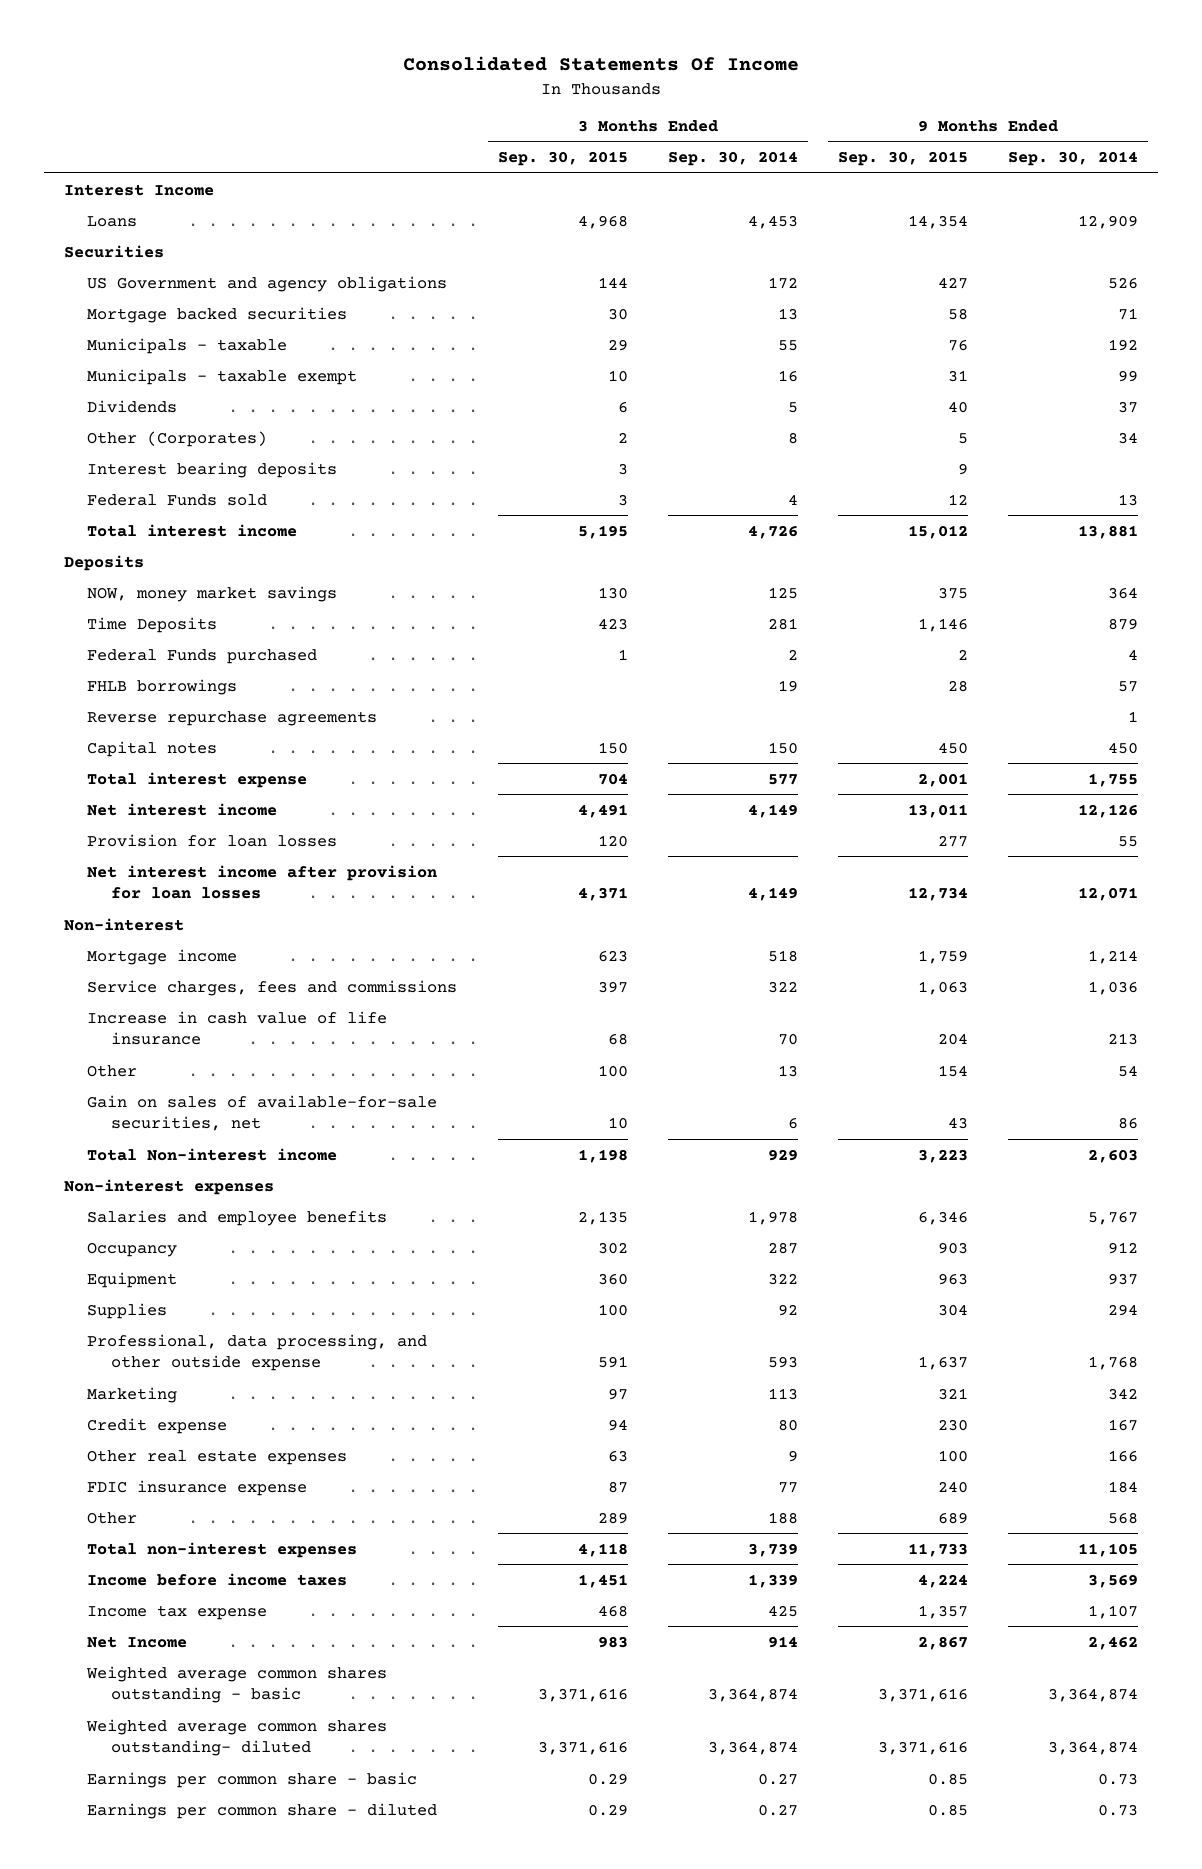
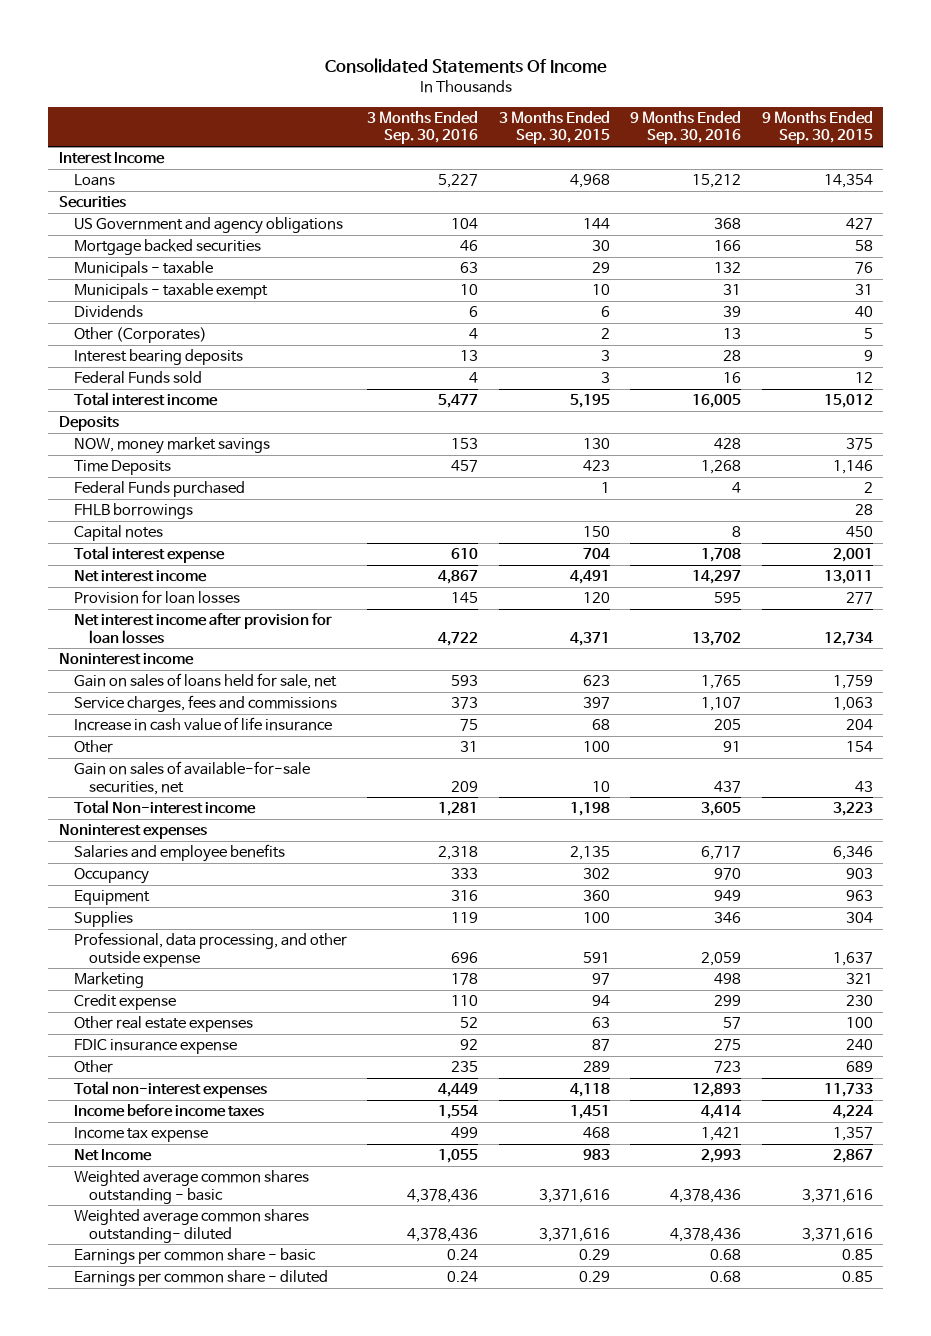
- | 3 Months Ended Sep. 30, 2015 | 3 Months Ended Sep. 30, 2014 | 9 Months Ended Sep. 30, 2015 | 9 Months Ended Sep. 30, 2014
+ | 3 Months Ended Sep. 30, 2016 | 3 Months Ended Sep. 30, 2015 | 9 Months Ended Sep. 30, 2016 | 9 Months Ended Sep. 30, 2015
- Reverse repurchase agreements | | | | 1
- Non-interest
- Mortgage income | 623 | 518 | 1,759 | 1,214
+ Noninterest income
+ Gain on sales of loans held for sale, net | 593 | 623 | 1,765 | 1,759
- Non-interest expenses
+ Noninterest expenses

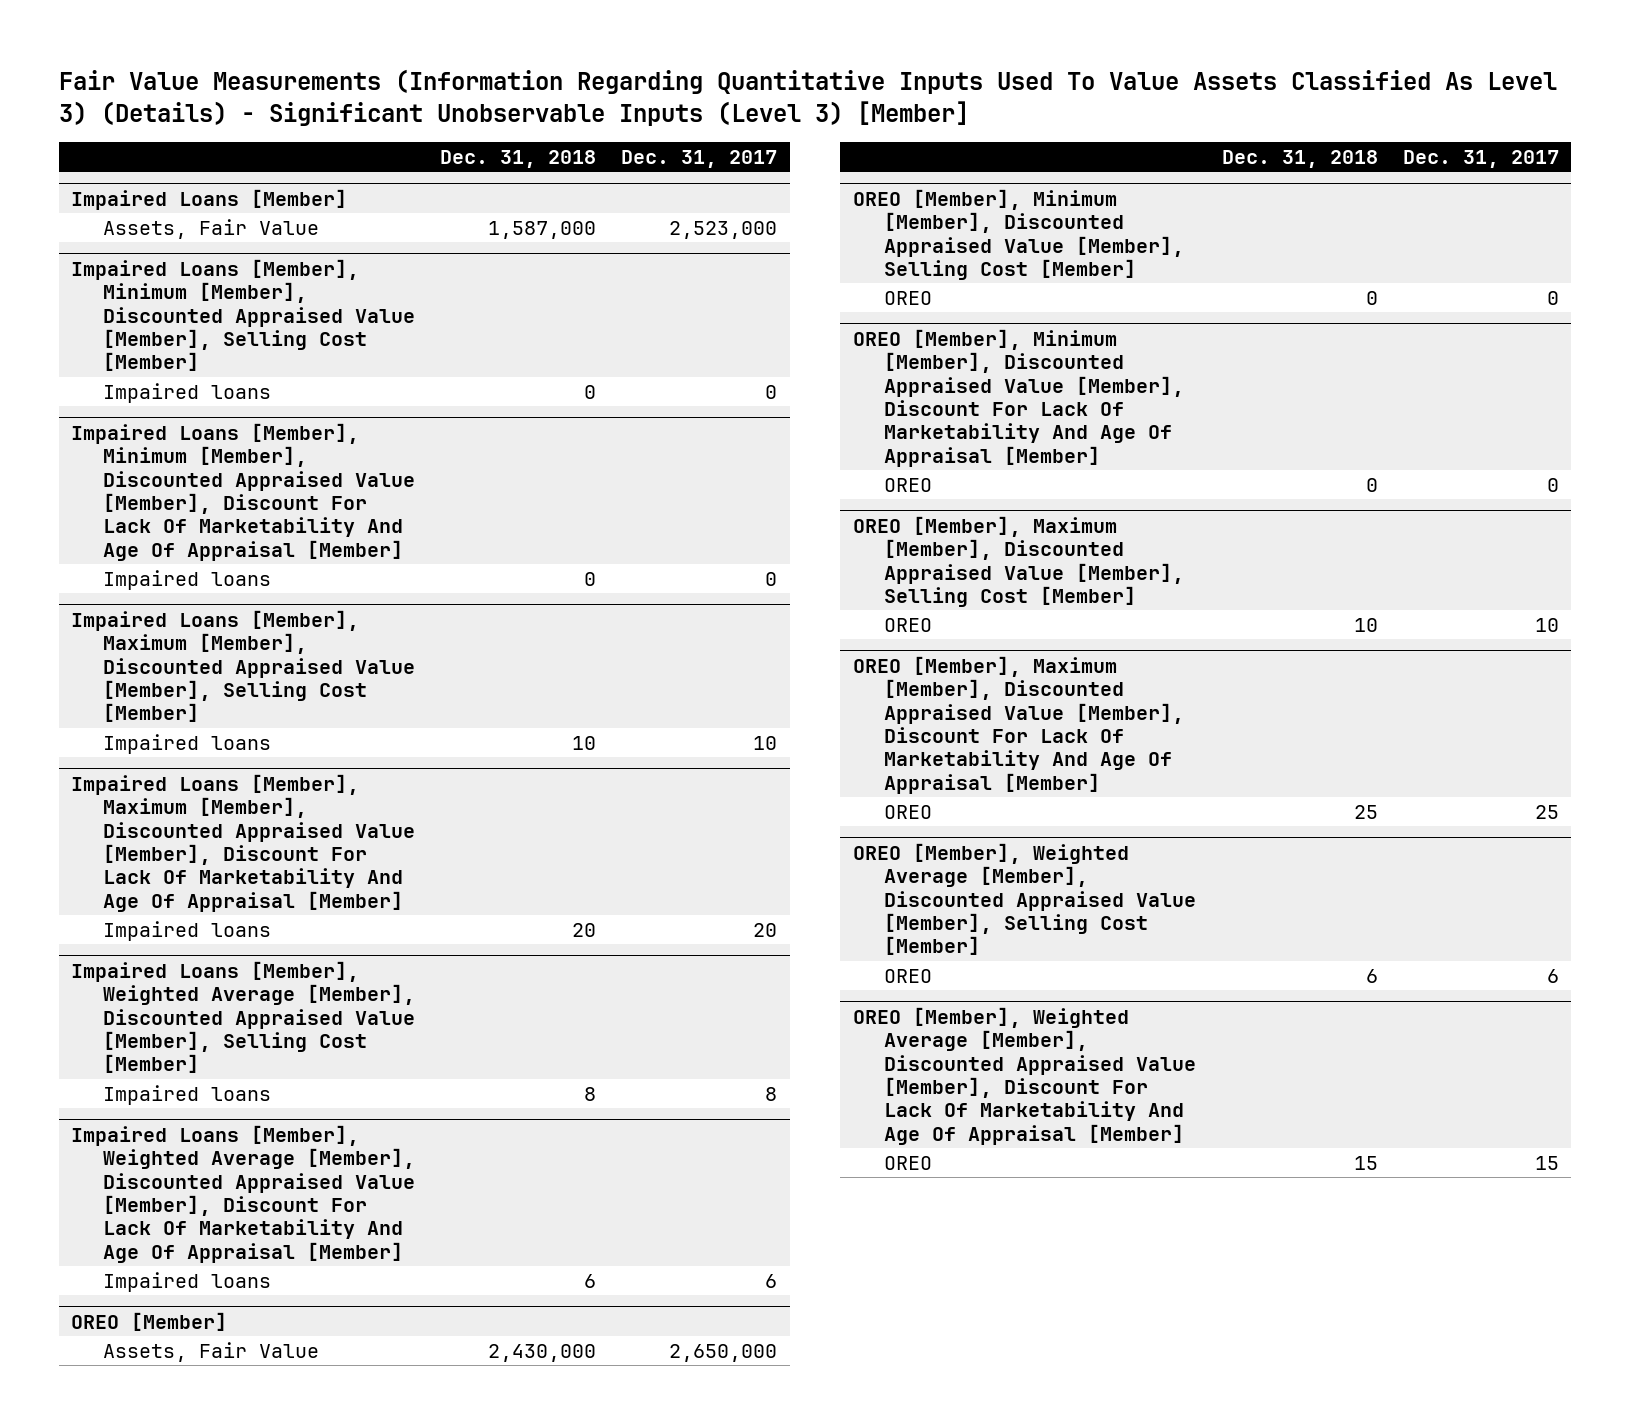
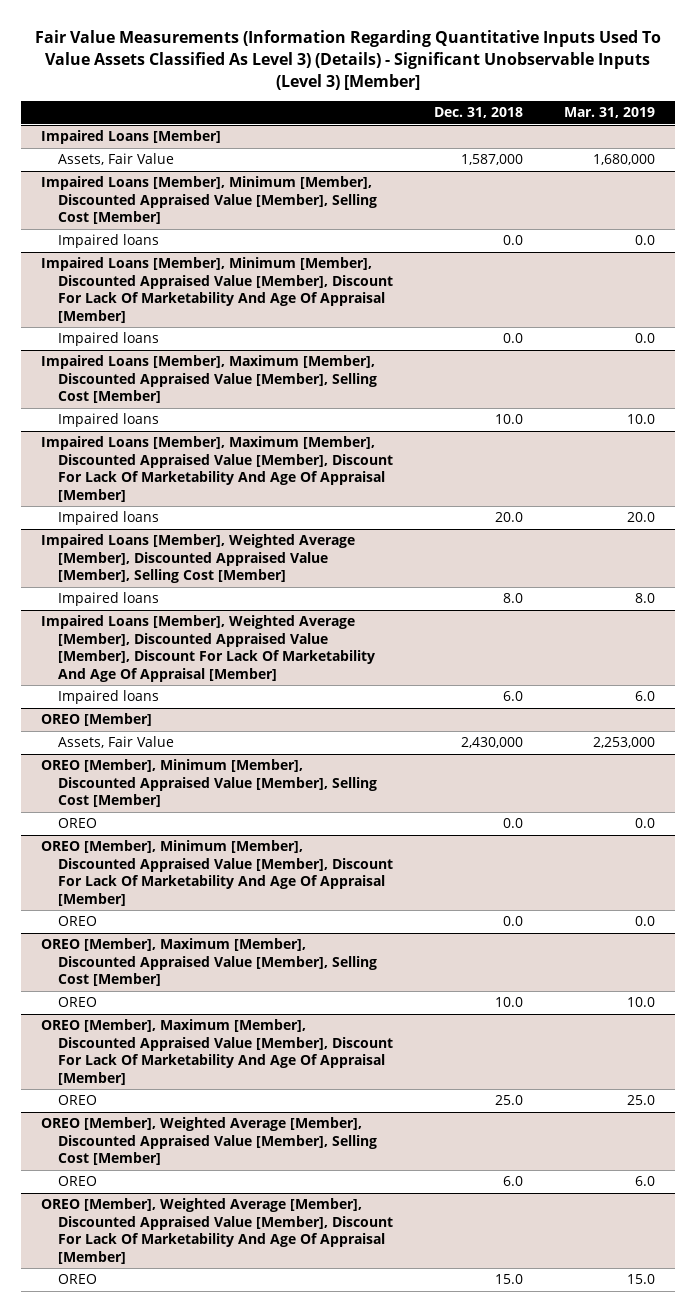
- | Dec. 31, 2018 | Dec. 31, 2017
+ | Dec. 31, 2018 | Mar. 31, 2019
@ Impaired Loans [Member], Minimum [Member], Discounted Appraised Value [Member], Selling Cost [Member]
- Impaired loans | 0 | 0
+ Impaired loans | 0.0 | 0.0
@ Impaired Loans [Member], Minimum [Member], Discounted Appraised Value [Member], Discount For Lack Of Marketability And Age Of Appraisal [Member]
- Impaired loans | 0 | 0
+ Impaired loans | 0.0 | 0.0
@ Impaired Loans [Member], Maximum [Member], Discounted Appraised Value [Member], Selling Cost [Member]
- Impaired loans | 10 | 10
+ Impaired loans | 10.0 | 10.0
@ Impaired Loans [Member], Maximum [Member], Discounted Appraised Value [Member], Discount For Lack Of Marketability And Age Of Appraisal [Member]
- Impaired loans | 20 | 20
+ Impaired loans | 20.0 | 20.0
@ Impaired Loans [Member], Weighted Average [Member], Discounted Appraised Value [Member], Selling Cost [Member]
- Impaired loans | 8 | 8
+ Impaired loans | 8.0 | 8.0
@ Impaired Loans [Member], Weighted Average [Member], Discounted Appraised Value [Member], Discount For Lack Of Marketability And Age Of Appraisal [Member]
- Impaired loans | 6 | 6
+ Impaired loans | 6.0 | 6.0
@ OREO [Member], Minimum [Member], Discounted Appraised Value [Member], Selling Cost [Member]
- OREO | 0 | 0
+ OREO | 0.0 | 0.0
@ OREO [Member], Minimum [Member], Discounted Appraised Value [Member], Discount For Lack Of Marketability And Age Of Appraisal [Member]
- OREO | 0 | 0
+ OREO | 0.0 | 0.0
@ OREO [Member], Maximum [Member], Discounted Appraised Value [Member], Selling Cost [Member]
- OREO | 10 | 10
+ OREO | 10.0 | 10.0
@ OREO [Member], Maximum [Member], Discounted Appraised Value [Member], Discount For Lack Of Marketability And Age Of Appraisal [Member]
- OREO | 25 | 25
+ OREO | 25.0 | 25.0
@ OREO [Member], Weighted Average [Member], Discounted Appraised Value [Member], Selling Cost [Member]
- OREO | 6 | 6
+ OREO | 6.0 | 6.0
@ OREO [Member], Weighted Average [Member], Discounted Appraised Value [Member], Discount For Lack Of Marketability And Age Of Appraisal [Member]
- OREO | 15 | 15
+ OREO | 15.0 | 15.0

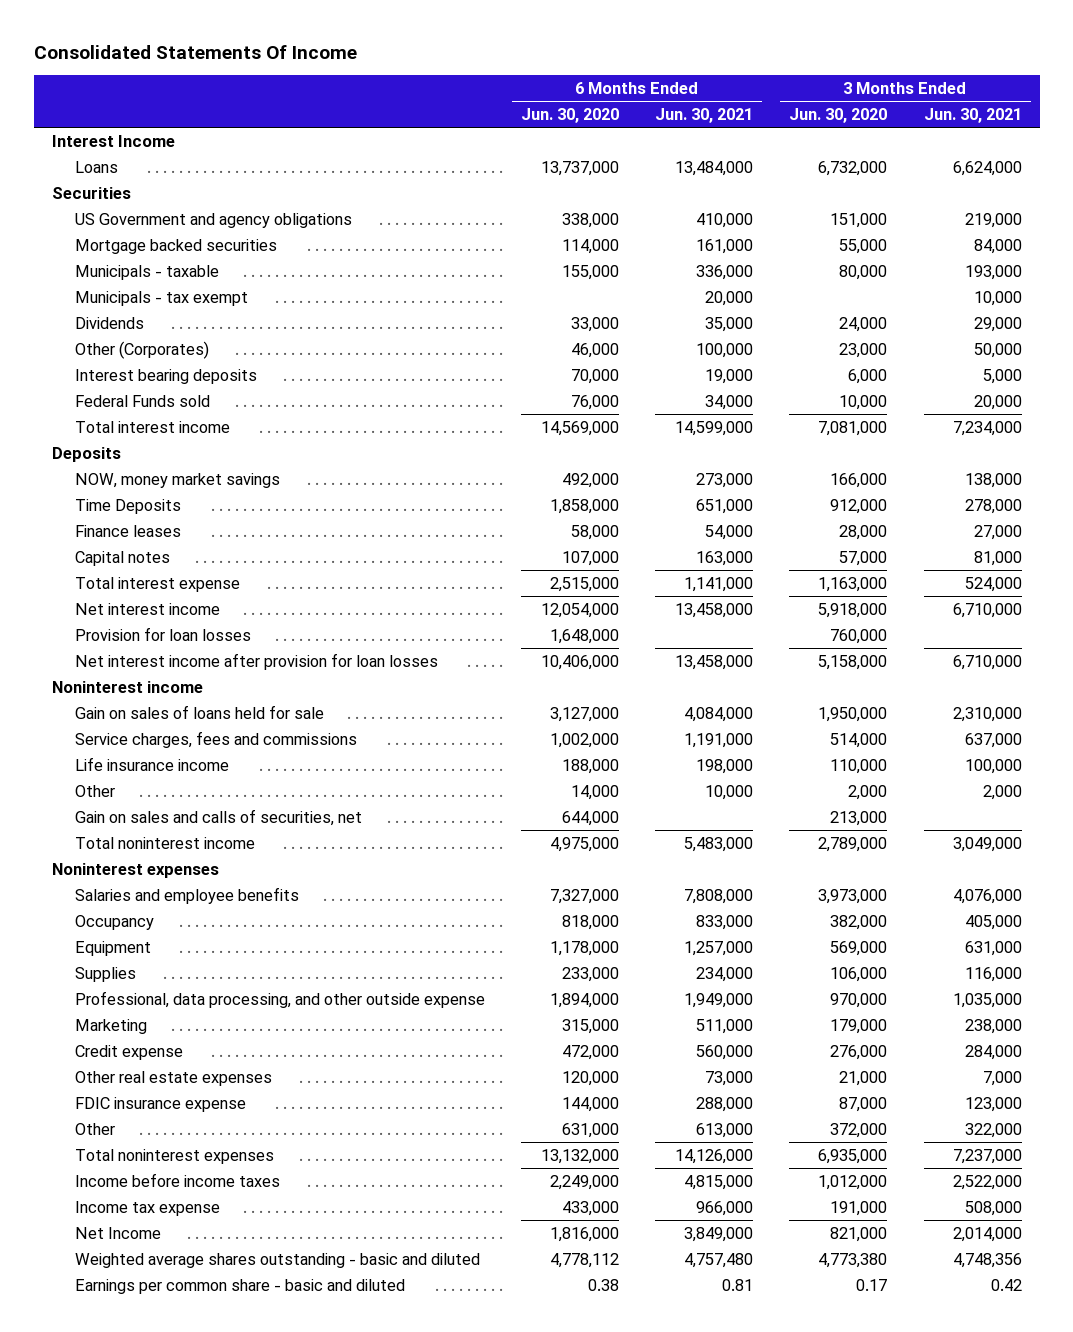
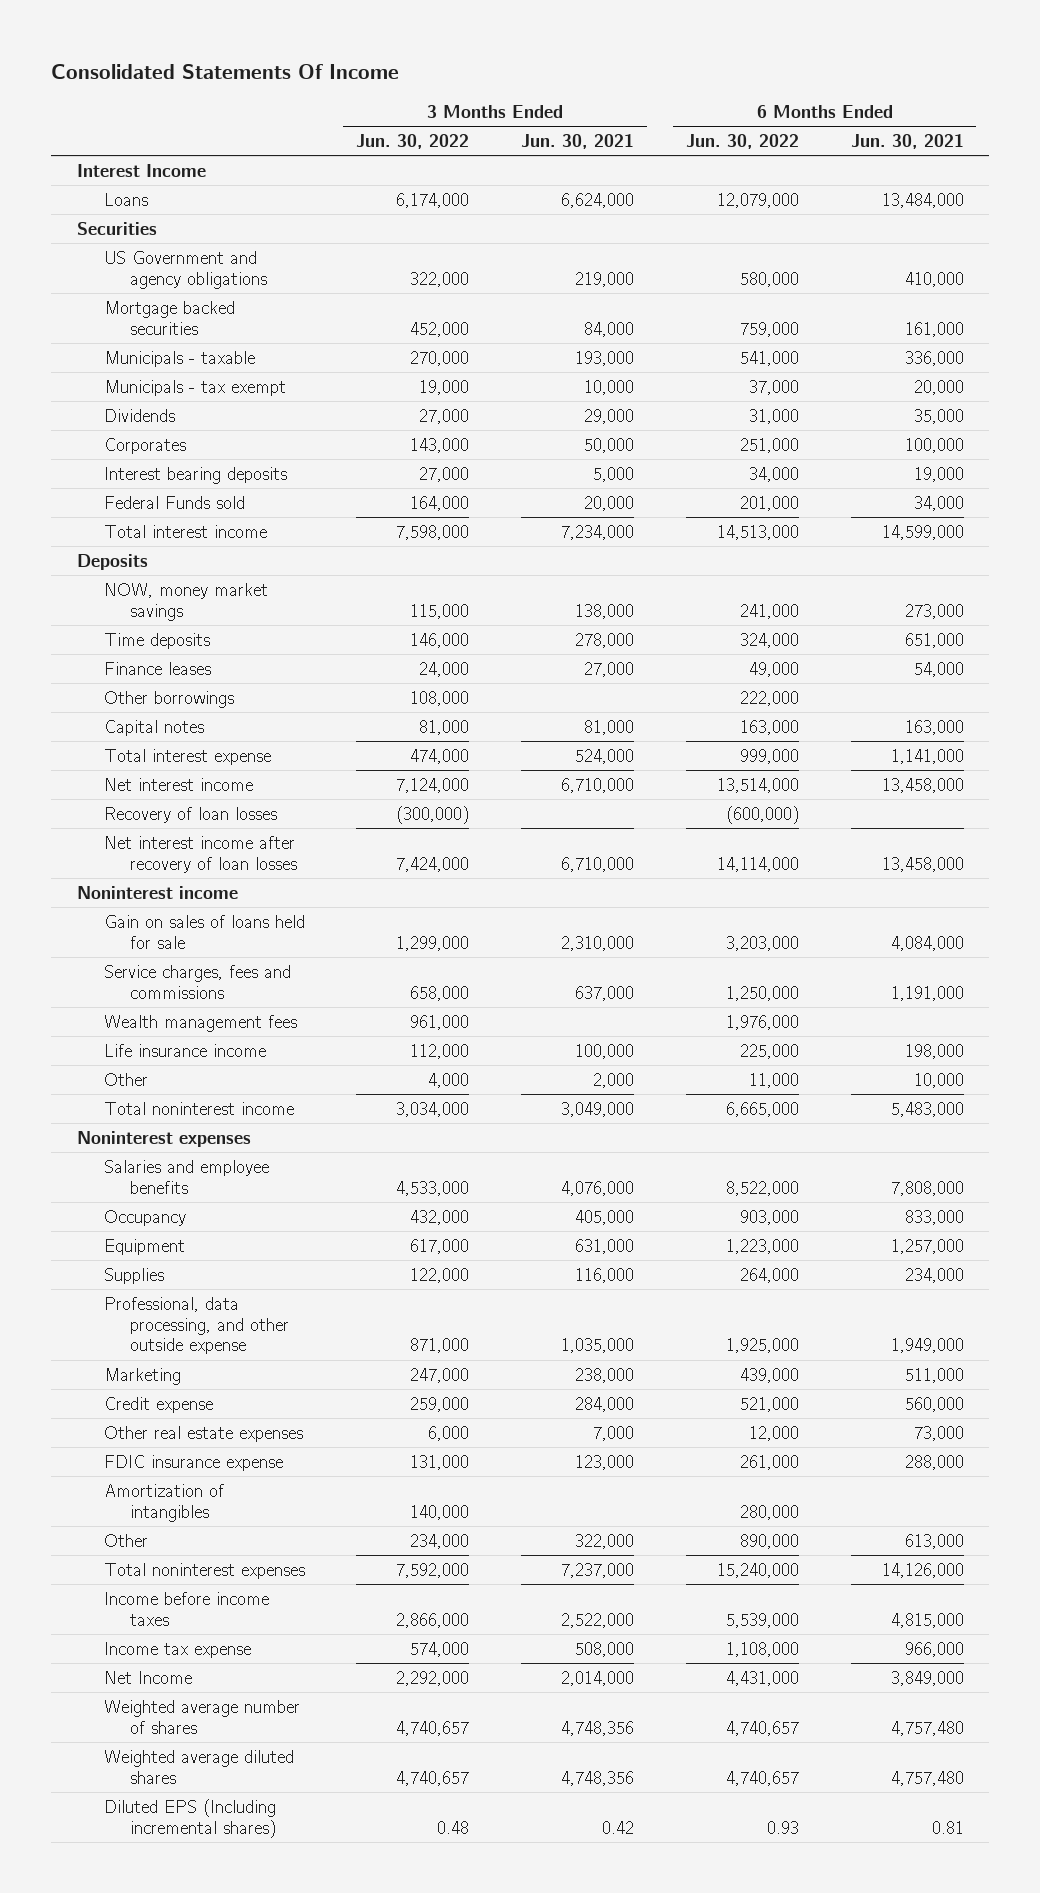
- | 6 Months Ended Jun. 30, 2020 | 6 Months Ended Jun. 30, 2021 | 3 Months Ended Jun. 30, 2020 | 3 Months Ended Jun. 30, 2021
+ | 3 Months Ended Jun. 30, 2022 | 3 Months Ended Jun. 30, 2021 | 6 Months Ended Jun. 30, 2022 | 6 Months Ended Jun. 30, 2021
- Other (Corporates) | 46,000 | 100,000 | 23,000 | 50,000
+ Corporates | 143,000 | 50,000 | 251,000 | 100,000
- Time Deposits | 1,858,000 | 651,000 | 912,000 | 278,000
+ Time deposits | 146,000 | 278,000 | 324,000 | 651,000
+ Other borrowings | 108,000 | | 222,000 |
- Provision for loan losses | 1,648,000 | | 760,000 |
- Net interest income after provision for loan losses | 10,406,000 | 13,458,000 | 5,158,000 | 6,710,000
+ Recovery of loan losses | (300,000) | | (600,000) |
+ Net interest income after recovery of loan losses | 7,424,000 | 6,710,000 | 14,114,000 | 13,458,000
+ Wealth management fees | 961,000 | | 1,976,000 |
- Gain on sales and calls of securities, net | 644,000 | | 213,000 |
+ Amortization of intangibles | 140,000 | | 280,000 |
- Weighted average shares outstanding - basic and diluted | 4,778,112 | 4,757,480 | 4,773,380 | 4,748,356
- Earnings per common share - basic and diluted | 0.38 | 0.81 | 0.17 | 0.42
+ Weighted average number of shares | 4,740,657 | 4,748,356 | 4,740,657 | 4,757,480
+ Weighted average diluted shares | 4,740,657 | 4,748,356 | 4,740,657 | 4,757,480
+ Diluted EPS (Including incremental shares) | 0.48 | 0.42 | 0.93 | 0.81

